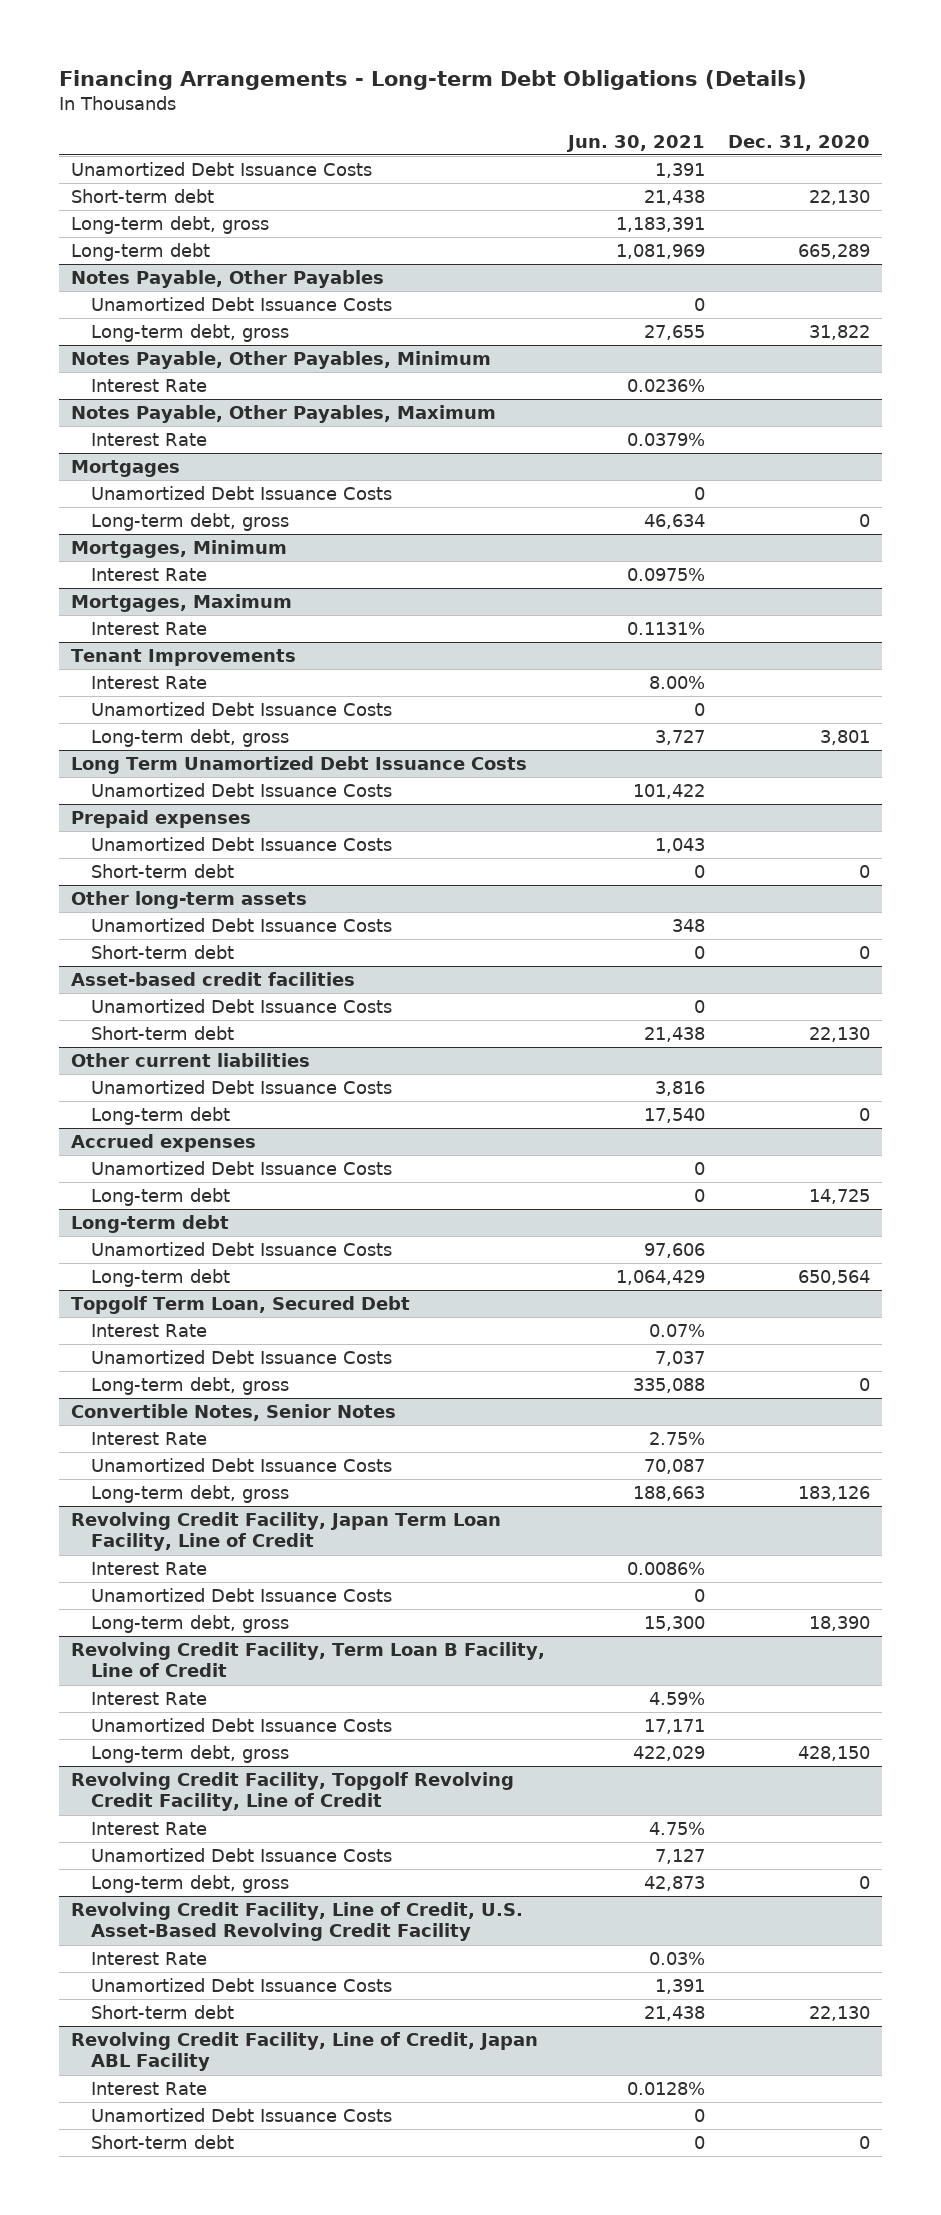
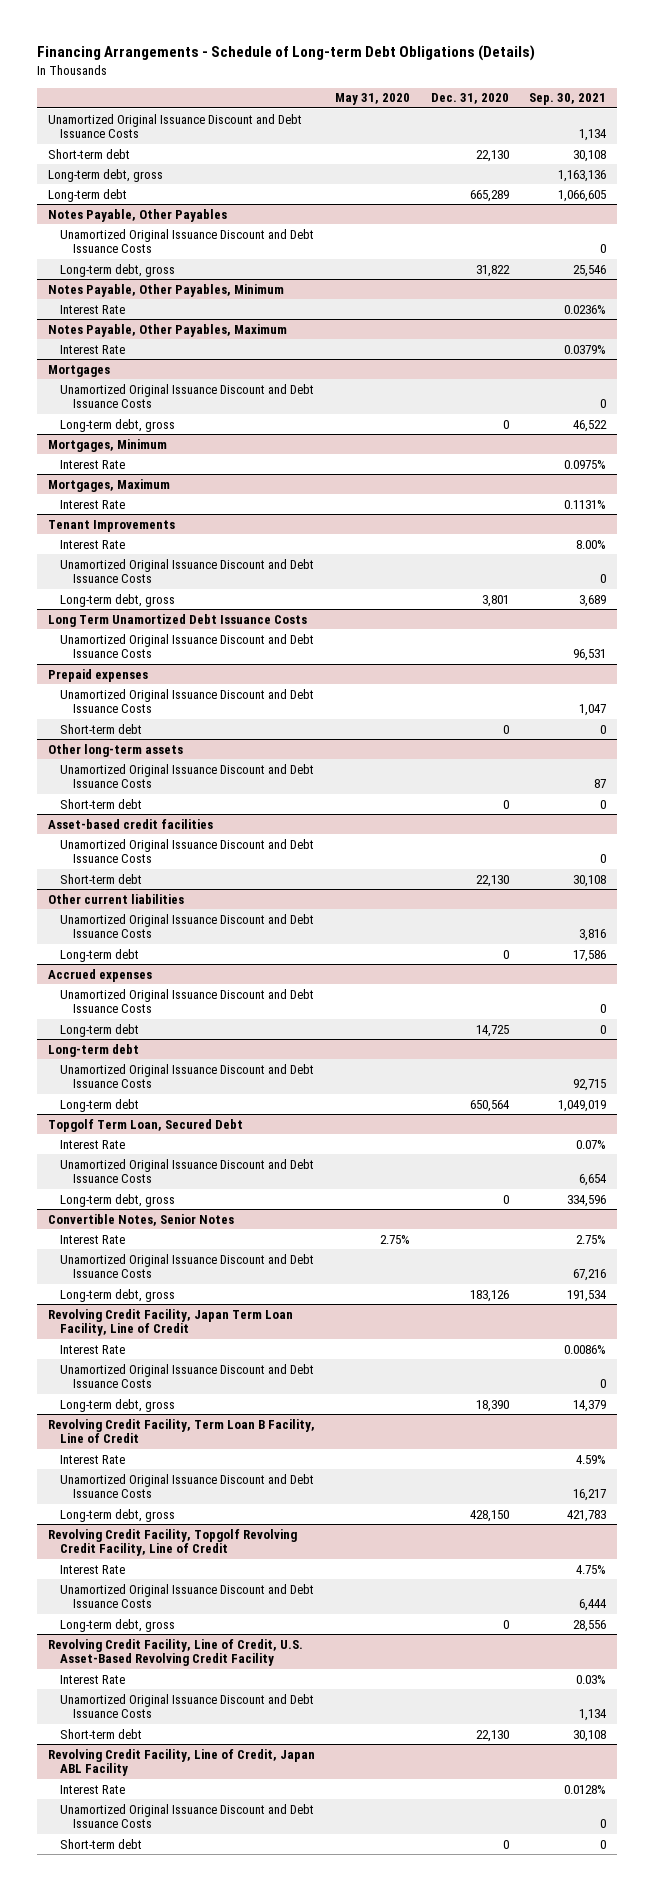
- Financing Arrangements - Long-term Debt Obligations (Details)
+ Financing Arrangements - Schedule of Long-term Debt Obligations (Details)
- | Jun. 30, 2021 | Dec. 31, 2020
+ | May 31, 2020 | Dec. 31, 2020 | Sep. 30, 2021
- Unamortized Debt Issuance Costs | 1,391 |
+ Unamortized Original Issuance Discount and Debt Issuance Costs | | | 1,134
@ Notes Payable, Other Payables
- Unamortized Debt Issuance Costs | 0 |
+ Unamortized Original Issuance Discount and Debt Issuance Costs | | | 0
@ Mortgages
- Unamortized Debt Issuance Costs | 0 |
+ Unamortized Original Issuance Discount and Debt Issuance Costs | | | 0
@ Tenant Improvements
- Unamortized Debt Issuance Costs | 0 |
+ Unamortized Original Issuance Discount and Debt Issuance Costs | | | 0
@ Long Term Unamortized Debt Issuance Costs
- Unamortized Debt Issuance Costs | 101,422 |
+ Unamortized Original Issuance Discount and Debt Issuance Costs | | | 96,531
@ Prepaid expenses
- Unamortized Debt Issuance Costs | 1,043 |
+ Unamortized Original Issuance Discount and Debt Issuance Costs | | | 1,047
@ Other long-term assets
- Unamortized Debt Issuance Costs | 348 |
+ Unamortized Original Issuance Discount and Debt Issuance Costs | | | 87
@ Asset-based credit facilities
- Unamortized Debt Issuance Costs | 0 |
+ Unamortized Original Issuance Discount and Debt Issuance Costs | | | 0
@ Other current liabilities
- Unamortized Debt Issuance Costs | 3,816 |
+ Unamortized Original Issuance Discount and Debt Issuance Costs | | | 3,816
@ Accrued expenses
- Unamortized Debt Issuance Costs | 0 |
+ Unamortized Original Issuance Discount and Debt Issuance Costs | | | 0
@ Long-term debt
- Unamortized Debt Issuance Costs | 97,606 |
+ Unamortized Original Issuance Discount and Debt Issuance Costs | | | 92,715
@ Topgolf Term Loan, Secured Debt
- Unamortized Debt Issuance Costs | 7,037 |
+ Unamortized Original Issuance Discount and Debt Issuance Costs | | | 6,654
@ Convertible Notes, Senior Notes
- Unamortized Debt Issuance Costs | 70,087 |
+ Unamortized Original Issuance Discount and Debt Issuance Costs | | | 67,216
@ Revolving Credit Facility, Japan Term Loan Facility, Line of Credit
- Unamortized Debt Issuance Costs | 0 |
+ Unamortized Original Issuance Discount and Debt Issuance Costs | | | 0
@ Revolving Credit Facility, Term Loan B Facility, Line of Credit
- Unamortized Debt Issuance Costs | 17,171 |
+ Unamortized Original Issuance Discount and Debt Issuance Costs | | | 16,217
@ Revolving Credit Facility, Topgolf Revolving Credit Facility, Line of Credit
- Unamortized Debt Issuance Costs | 7,127 |
+ Unamortized Original Issuance Discount and Debt Issuance Costs | | | 6,444
@ Revolving Credit Facility, Line of Credit, U.S. Asset-Based Revolving Credit Facility
- Unamortized Debt Issuance Costs | 1,391 |
+ Unamortized Original Issuance Discount and Debt Issuance Costs | | | 1,134
@ Revolving Credit Facility, Line of Credit, Japan ABL Facility
- Unamortized Debt Issuance Costs | 0 |
+ Unamortized Original Issuance Discount and Debt Issuance Costs | | | 0

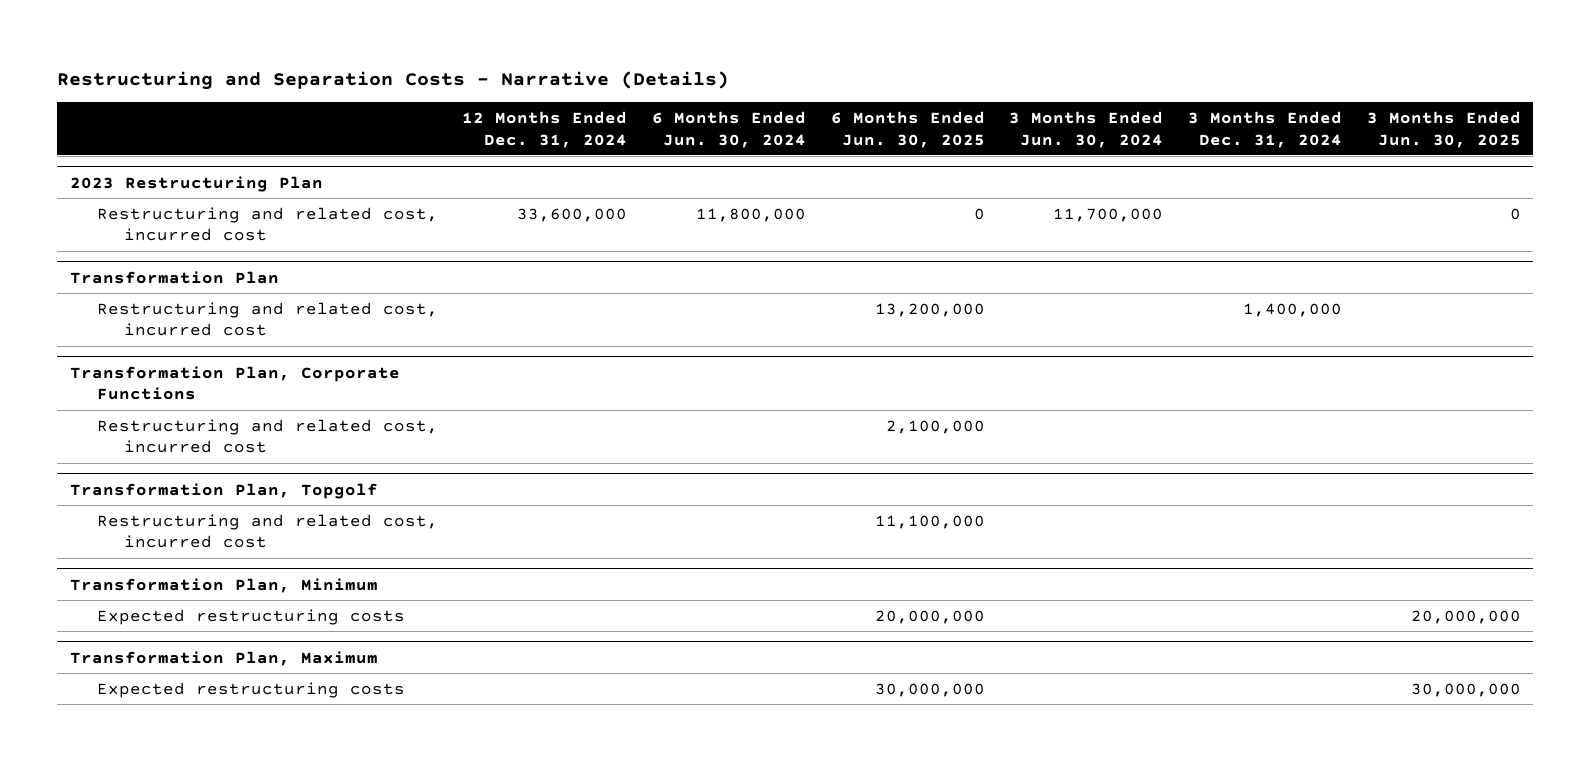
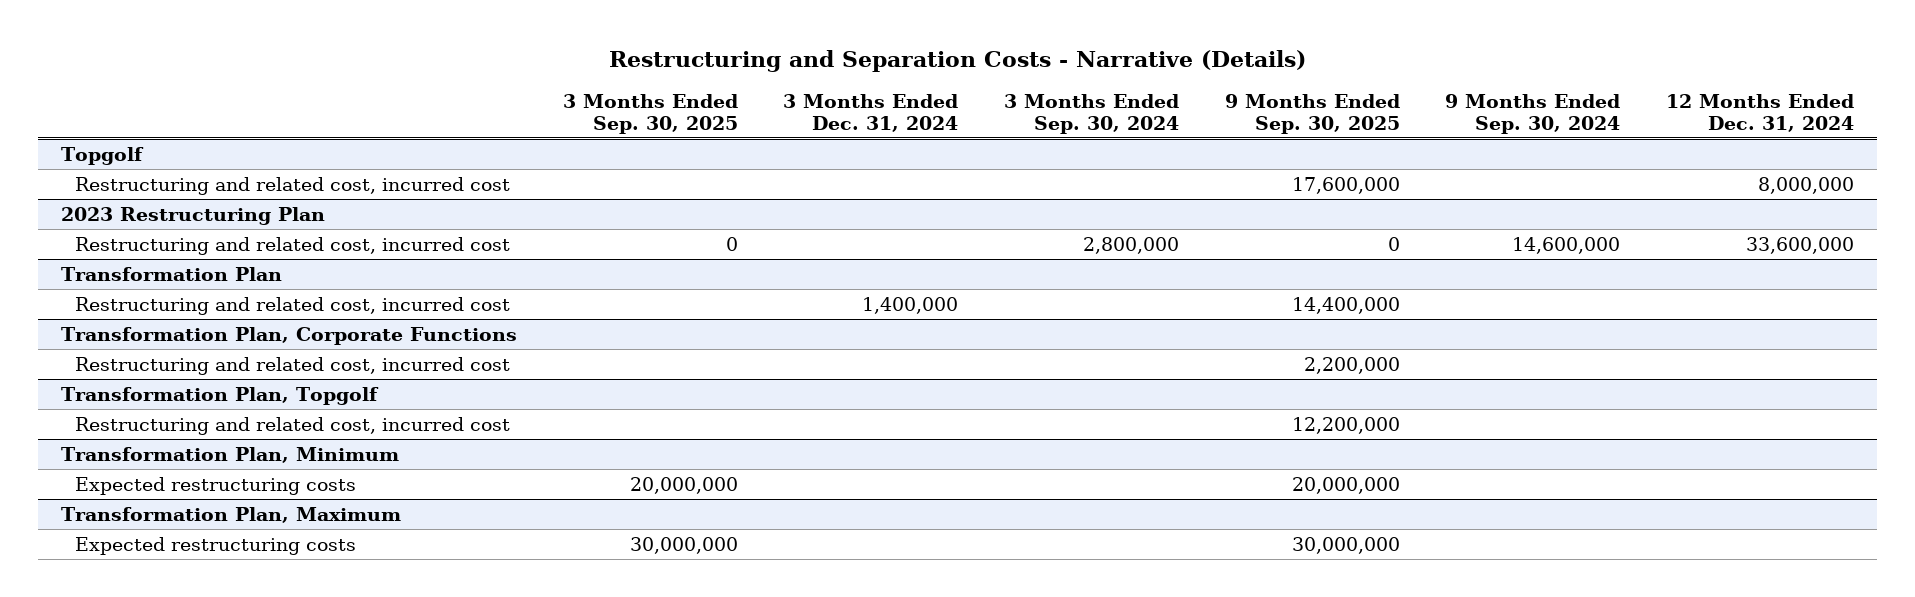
- | 12 Months Ended Dec. 31, 2024 | 6 Months Ended Jun. 30, 2024 | 6 Months Ended Jun. 30, 2025 | 3 Months Ended Jun. 30, 2024 | 3 Months Ended Dec. 31, 2024 | 3 Months Ended Jun. 30, 2025
+ | 3 Months Ended Sep. 30, 2025 | 3 Months Ended Dec. 31, 2024 | 3 Months Ended Sep. 30, 2024 | 9 Months Ended Sep. 30, 2025 | 9 Months Ended Sep. 30, 2024 | 12 Months Ended Dec. 31, 2024
+ Topgolf
+ Restructuring and related cost, incurred cost | | | | 17,600,000 | | 8,000,000

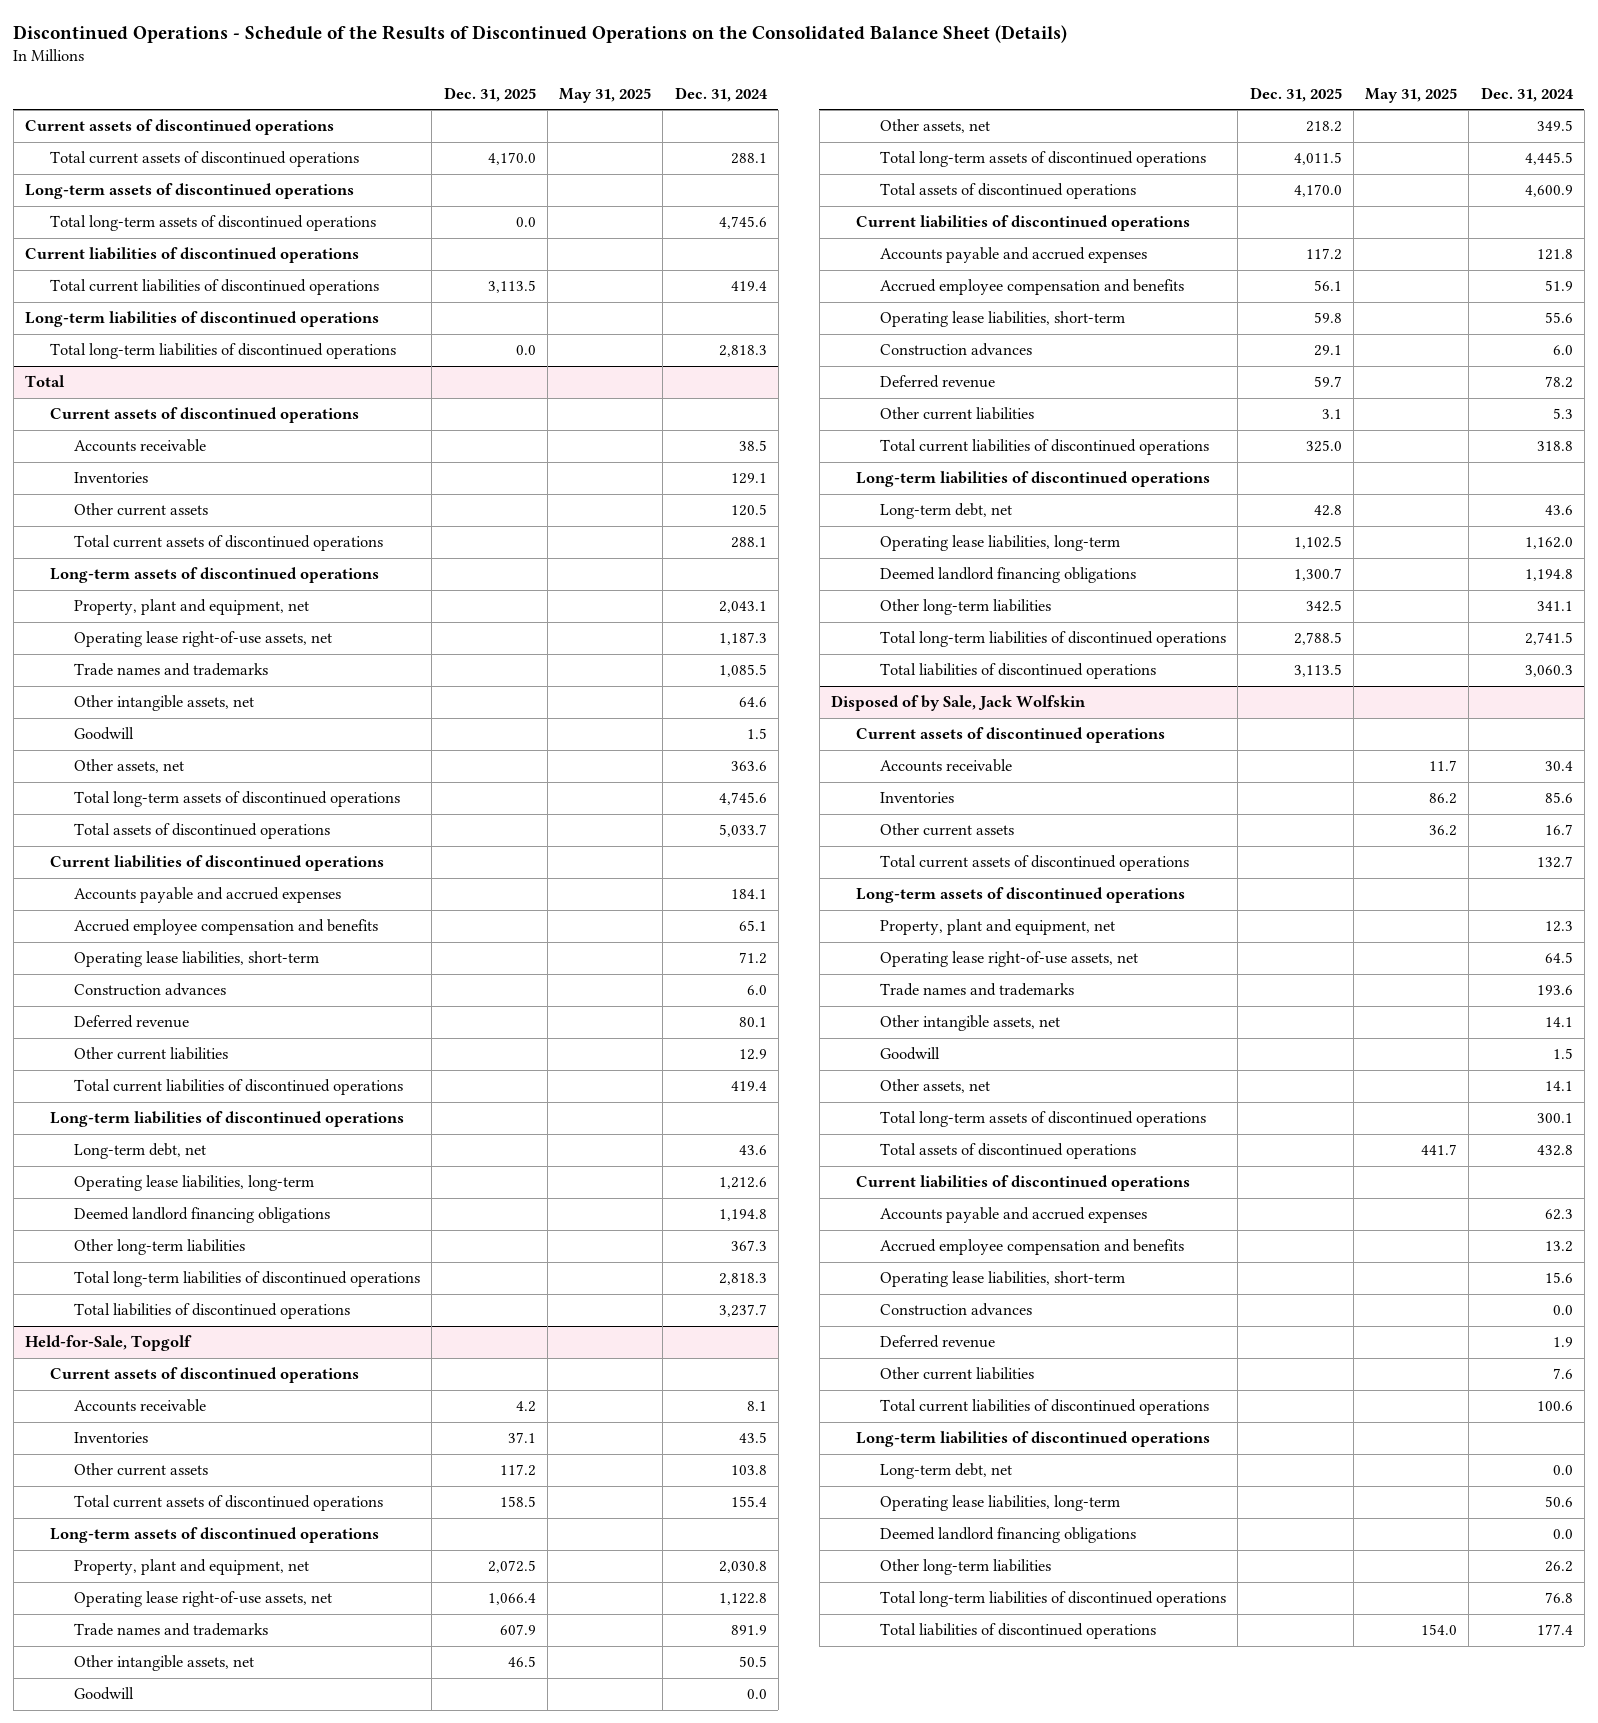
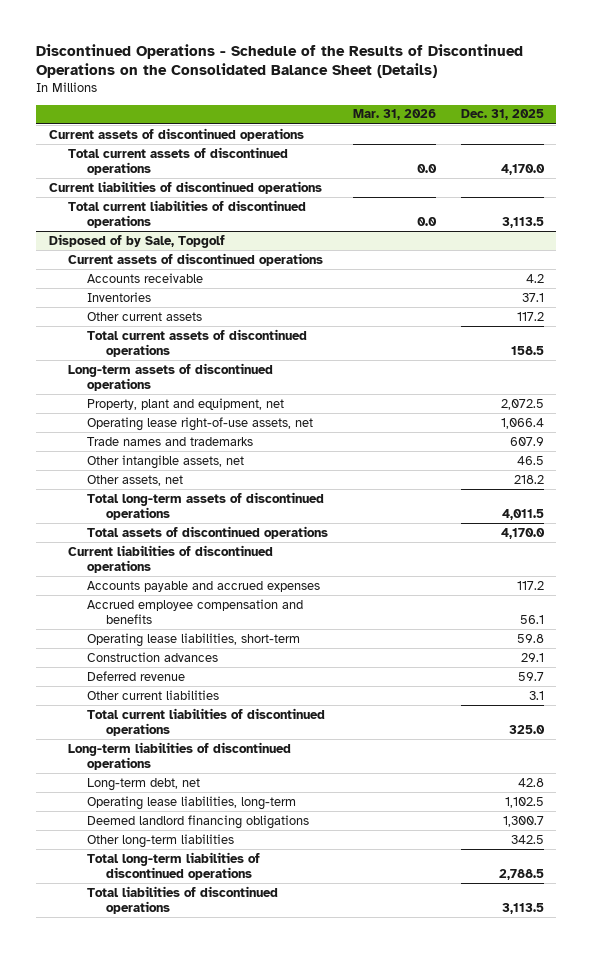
- | Dec. 31, 2025 | May 31, 2025 | Dec. 31, 2024
+ | Mar. 31, 2026 | Dec. 31, 2025
- Long-term assets of discontinued operations
- Total long-term assets of discontinued operations | 0.0 | | 4,745.6
- Long-term liabilities of discontinued operations
- Total long-term liabilities of discontinued operations | 0.0 | | 2,818.3
- Total
- Current assets of discontinued operations
- Accounts receivable | | | 38.5
- Inventories | | | 129.1
- Other current assets | | | 120.5
- Total current assets of discontinued operations | | | 288.1
- Long-term assets of discontinued operations
- Property, plant and equipment, net | | | 2,043.1
- Operating lease right-of-use assets, net | | | 1,187.3
- Trade names and trademarks | | | 1,085.5
- Other intangible assets, net | | | 64.6
- Goodwill | | | 1.5
- Other assets, net | | | 363.6
- Total long-term assets of discontinued operations | | | 4,745.6
- Total assets of discontinued operations | | | 5,033.7
- Current liabilities of discontinued operations
- Accounts payable and accrued expenses | | | 184.1
- Accrued employee compensation and benefits | | | 65.1
- Operating lease liabilities, short-term | | | 71.2
- Construction advances | | | 6.0
- Deferred revenue | | | 80.1
- Other current liabilities | | | 12.9
- Total current liabilities of discontinued operations | | | 419.4
- Long-term liabilities of discontinued operations
- Long-term debt, net | | | 43.6
- Operating lease liabilities, long-term | | | 1,212.6
- Deemed landlord financing obligations | | | 1,194.8
- Other long-term liabilities | | | 367.3
- Total long-term liabilities of discontinued operations | | | 2,818.3
- Total liabilities of discontinued operations | | | 3,237.7
- Held-for-Sale, Topgolf
+ Disposed of by Sale, Topgolf
- Goodwill | | | 0.0
- Disposed of by Sale, Jack Wolfskin
- Current assets of discontinued operations
- Accounts receivable | | 11.7 | 30.4
- Inventories | | 86.2 | 85.6
- Other current assets | | 36.2 | 16.7
- Total current assets of discontinued operations | | | 132.7
- Long-term assets of discontinued operations
- Property, plant and equipment, net | | | 12.3
- Operating lease right-of-use assets, net | | | 64.5
- Trade names and trademarks | | | 193.6
- Other intangible assets, net | | | 14.1
- Goodwill | | | 1.5
- Other assets, net | | | 14.1
- Total long-term assets of discontinued operations | | | 300.1
- Total assets of discontinued operations | | 441.7 | 432.8
- Current liabilities of discontinued operations
- Accounts payable and accrued expenses | | | 62.3
- Accrued employee compensation and benefits | | | 13.2
- Operating lease liabilities, short-term | | | 15.6
- Construction advances | | | 0.0
- Deferred revenue | | | 1.9
- Other current liabilities | | | 7.6
- Total current liabilities of discontinued operations | | | 100.6
- Long-term liabilities of discontinued operations
- Long-term debt, net | | | 0.0
- Operating lease liabilities, long-term | | | 50.6
- Deemed landlord financing obligations | | | 0.0
- Other long-term liabilities | | | 26.2
- Total long-term liabilities of discontinued operations | | | 76.8
- Total liabilities of discontinued operations | | 154.0 | 177.4

